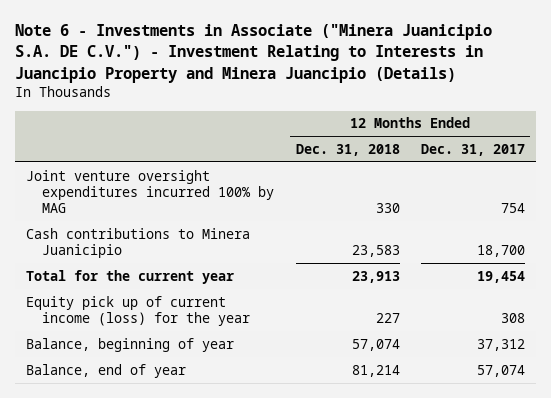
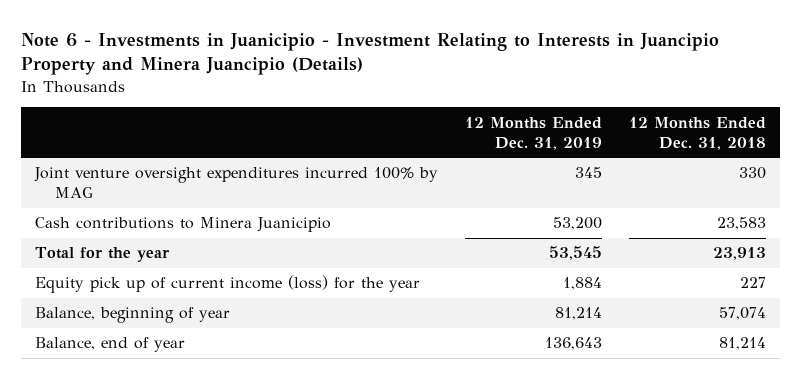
- Note 6 - Investments in Associate ("Minera Juanicipio S.A. DE C.V.") - Investment Relating to Interests in Juancipio Property and Minera Juancipio (Details)
+ Note 6 - Investments in Juanicipio - Investment Relating to Interests in Juancipio Property and Minera Juancipio (Details)
- | 12 Months Ended Dec. 31, 2018 | 12 Months Ended Dec. 31, 2017
+ | 12 Months Ended Dec. 31, 2019 | 12 Months Ended Dec. 31, 2018
- Total for the current year | 23,913 | 19,454
+ Total for the year | 53,545 | 23,913

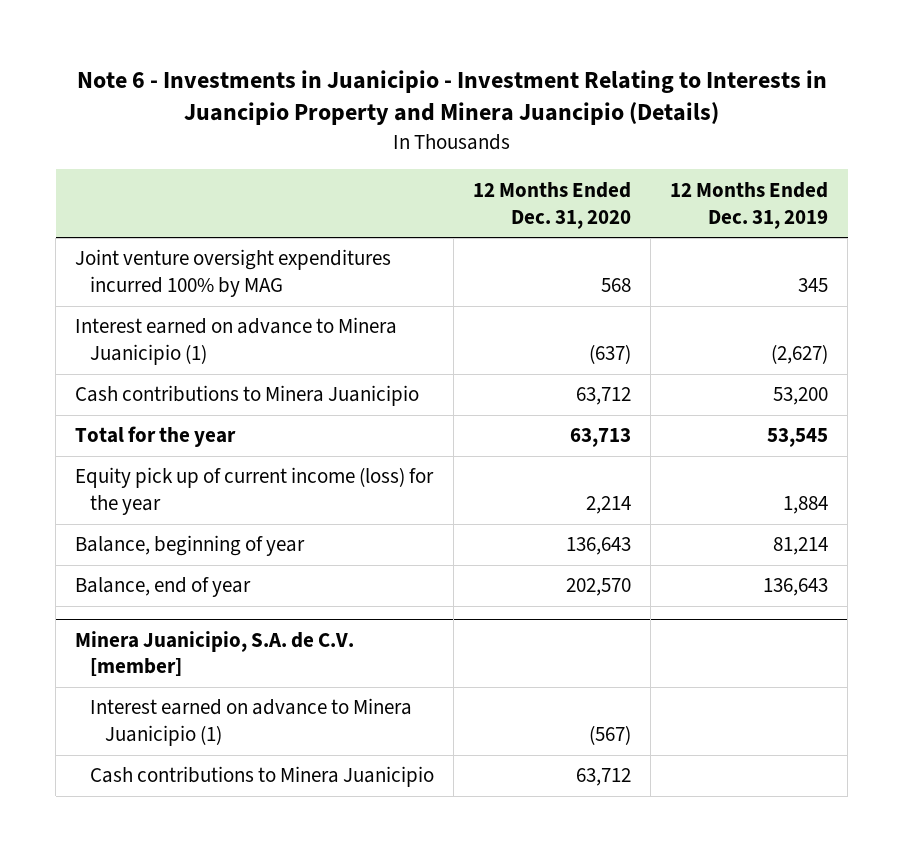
- | 12 Months Ended Dec. 31, 2019 | 12 Months Ended Dec. 31, 2018
+ | 12 Months Ended Dec. 31, 2020 | 12 Months Ended Dec. 31, 2019
+ Interest earned on advance to Minera Juanicipio (1) | (637) | (2,627)
+ Minera Juanicipio, S.A. de C.V. [member]
+ Interest earned on advance to Minera Juanicipio (1) | (567) |
+ Cash contributions to Minera Juanicipio | 63,712 |

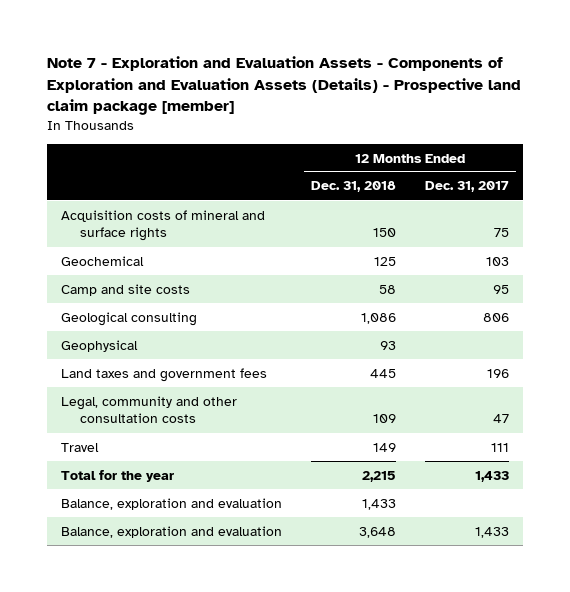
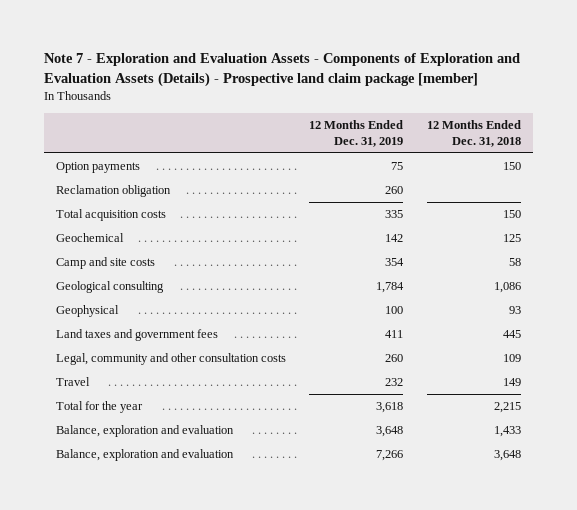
- | 12 Months Ended Dec. 31, 2018 | 12 Months Ended Dec. 31, 2017
+ | 12 Months Ended Dec. 31, 2019 | 12 Months Ended Dec. 31, 2018
- Acquisition costs of mineral and surface rights | 150 | 75
+ Option payments | 75 | 150
+ Reclamation obligation | 260 |
+ Total acquisition costs | 335 | 150

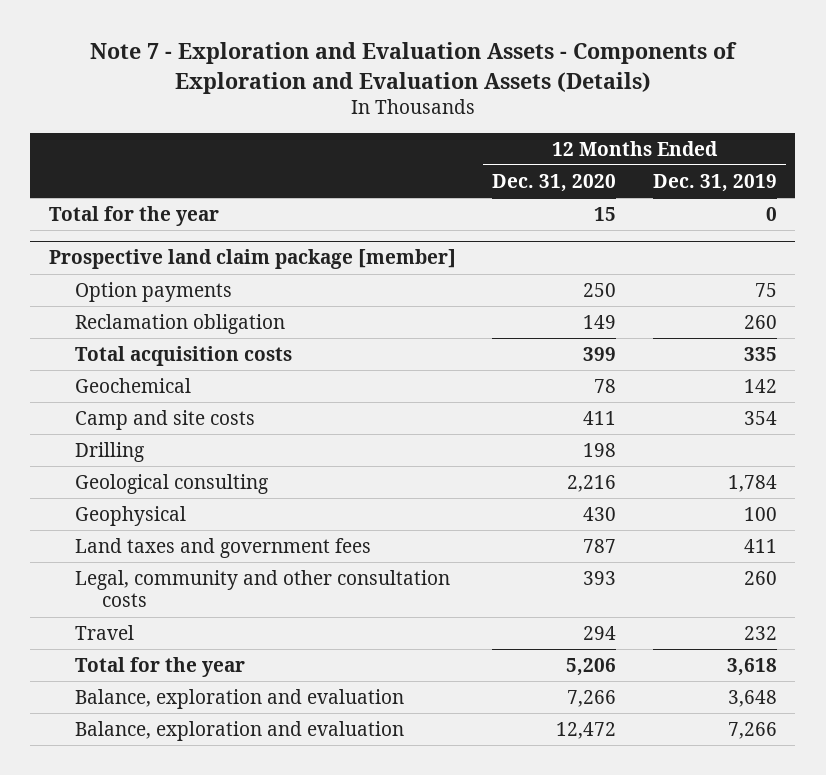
- Note 7 - Exploration and Evaluation Assets - Components of Exploration and Evaluation Assets (Details) - Prospective land claim package [member]
+ Note 7 - Exploration and Evaluation Assets - Components of Exploration and Evaluation Assets (Details)
- | 12 Months Ended Dec. 31, 2019 | 12 Months Ended Dec. 31, 2018
+ | 12 Months Ended Dec. 31, 2020 | 12 Months Ended Dec. 31, 2019
+ Total for the year | 15 | 0
+ Prospective land claim package [member]
+ Drilling | 198 |

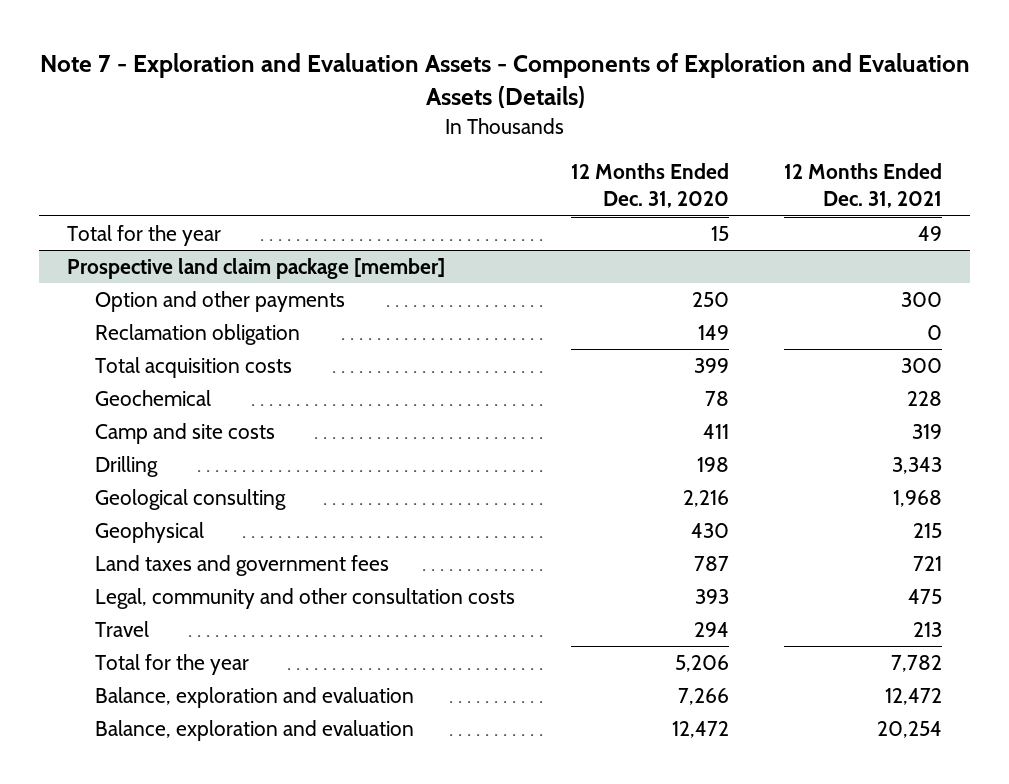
- | 12 Months Ended Dec. 31, 2020 | 12 Months Ended Dec. 31, 2019
+ | 12 Months Ended Dec. 31, 2020 | 12 Months Ended Dec. 31, 2021
@ Prospective land claim package [member]
- Option payments | 250 | 75
+ Option and other payments | 250 | 300

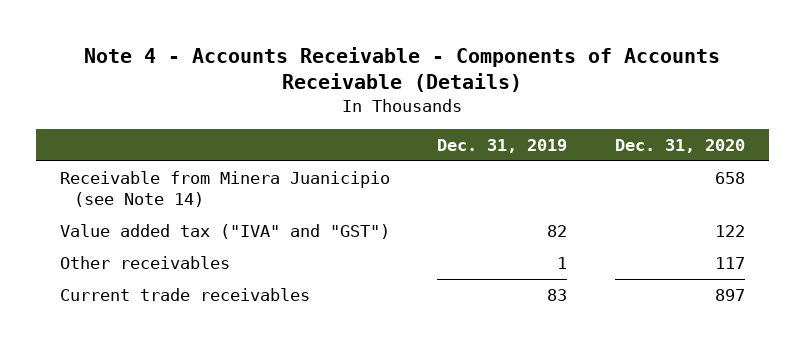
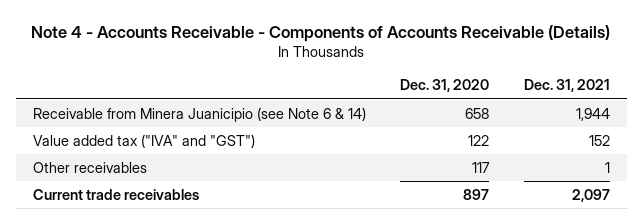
- | Dec. 31, 2019 | Dec. 31, 2020
+ | Dec. 31, 2020 | Dec. 31, 2021
- Receivable from Minera Juanicipio (see Note 14) | | 658
+ Receivable from Minera Juanicipio (see Note 6 & 14) | 658 | 1,944

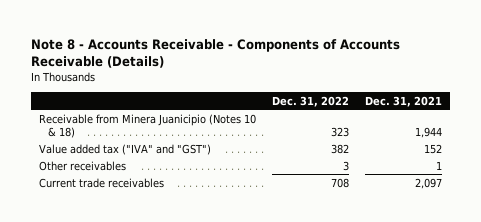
- Note 4 - Accounts Receivable - Components of Accounts Receivable (Details)
+ Note 8 - Accounts Receivable - Components of Accounts Receivable (Details)
- | Dec. 31, 2020 | Dec. 31, 2021
+ | Dec. 31, 2022 | Dec. 31, 2021
- Receivable from Minera Juanicipio (see Note 6 & 14) | 658 | 1,944
+ Receivable from Minera Juanicipio (Notes 10 & 18) | 323 | 1,944

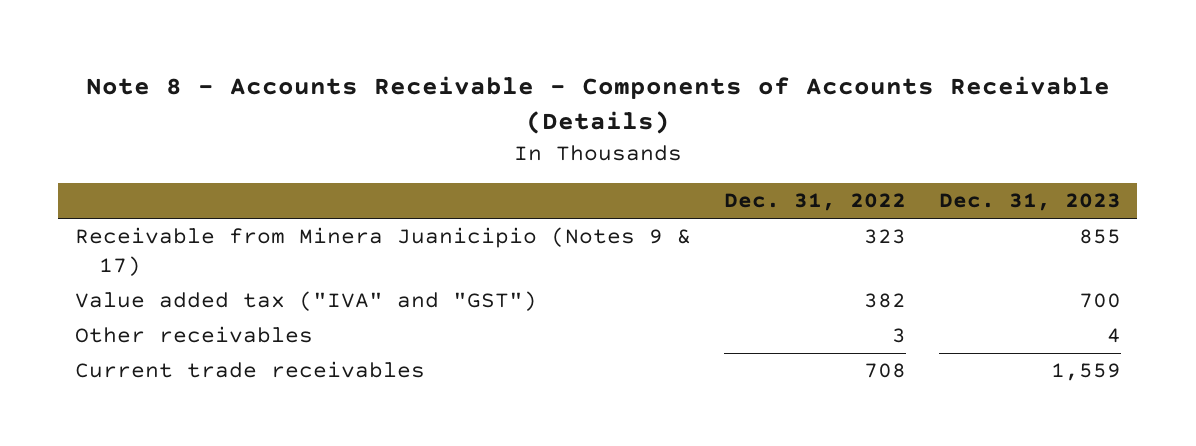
- | Dec. 31, 2022 | Dec. 31, 2021
+ | Dec. 31, 2022 | Dec. 31, 2023
- Receivable from Minera Juanicipio (Notes 10 & 18) | 323 | 1,944
+ Receivable from Minera Juanicipio (Notes 9 & 17) | 323 | 855

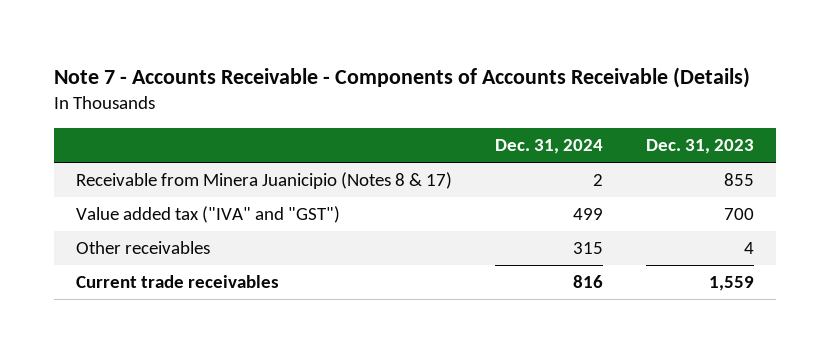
- Note 8 - Accounts Receivable - Components of Accounts Receivable (Details)
+ Note 7 - Accounts Receivable - Components of Accounts Receivable (Details)
- | Dec. 31, 2022 | Dec. 31, 2023
+ | Dec. 31, 2024 | Dec. 31, 2023
- Receivable from Minera Juanicipio (Notes 9 & 17) | 323 | 855
+ Receivable from Minera Juanicipio (Notes 8 & 17) | 2 | 855

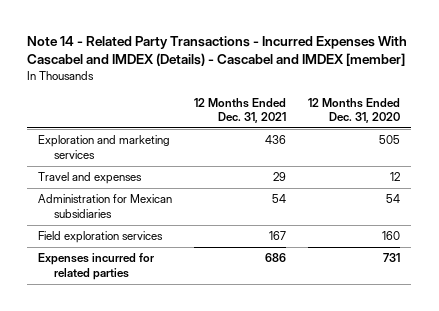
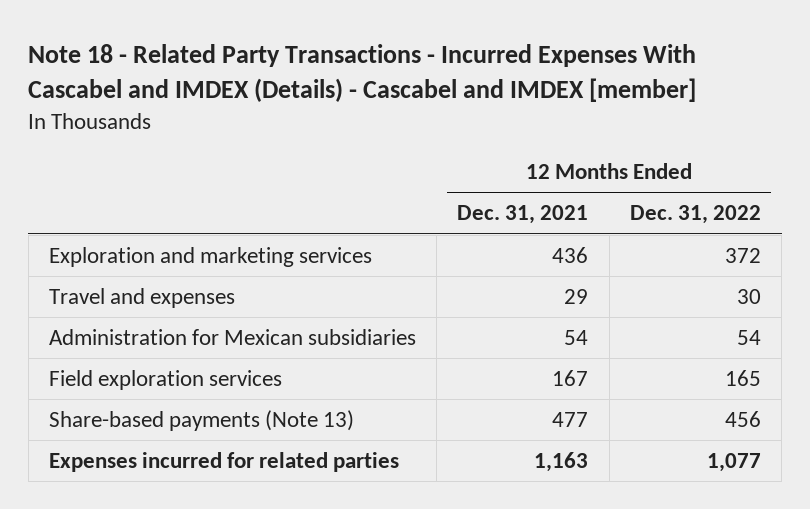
- Note 14 - Related Party Transactions - Incurred Expenses With Cascabel and IMDEX (Details) - Cascabel and IMDEX [member]
+ Note 18 - Related Party Transactions - Incurred Expenses With Cascabel and IMDEX (Details) - Cascabel and IMDEX [member]
- | 12 Months Ended Dec. 31, 2021 | 12 Months Ended Dec. 31, 2020
+ | 12 Months Ended Dec. 31, 2021 | 12 Months Ended Dec. 31, 2022
- Expenses incurred for related parties | 686 | 731
+ Share-based payments (Note 13) | 477 | 456
+ Expenses incurred for related parties | 1,163 | 1,077

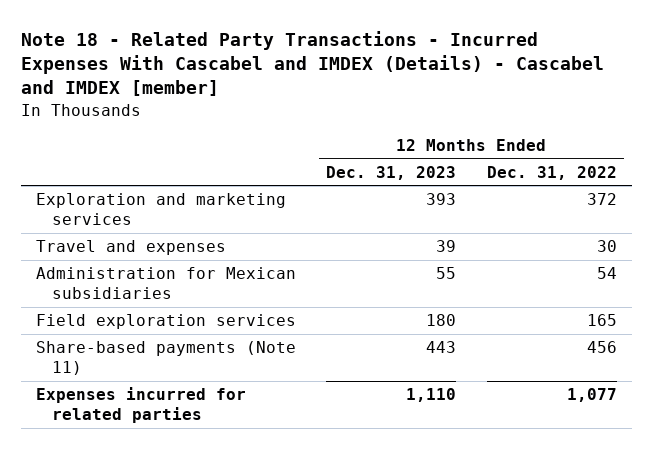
- | 12 Months Ended Dec. 31, 2021 | 12 Months Ended Dec. 31, 2022
+ | 12 Months Ended Dec. 31, 2023 | 12 Months Ended Dec. 31, 2022
- Share-based payments (Note 13) | 477 | 456
+ Share-based payments (Note 11) | 443 | 456

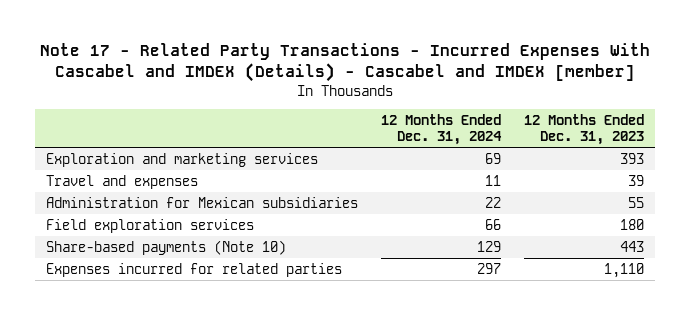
- Note 18 - Related Party Transactions - Incurred Expenses With Cascabel and IMDEX (Details) - Cascabel and IMDEX [member]
+ Note 17 - Related Party Transactions - Incurred Expenses With Cascabel and IMDEX (Details) - Cascabel and IMDEX [member]
- | 12 Months Ended Dec. 31, 2023 | 12 Months Ended Dec. 31, 2022
+ | 12 Months Ended Dec. 31, 2024 | 12 Months Ended Dec. 31, 2023
- Share-based payments (Note 11) | 443 | 456
+ Share-based payments (Note 10) | 129 | 443

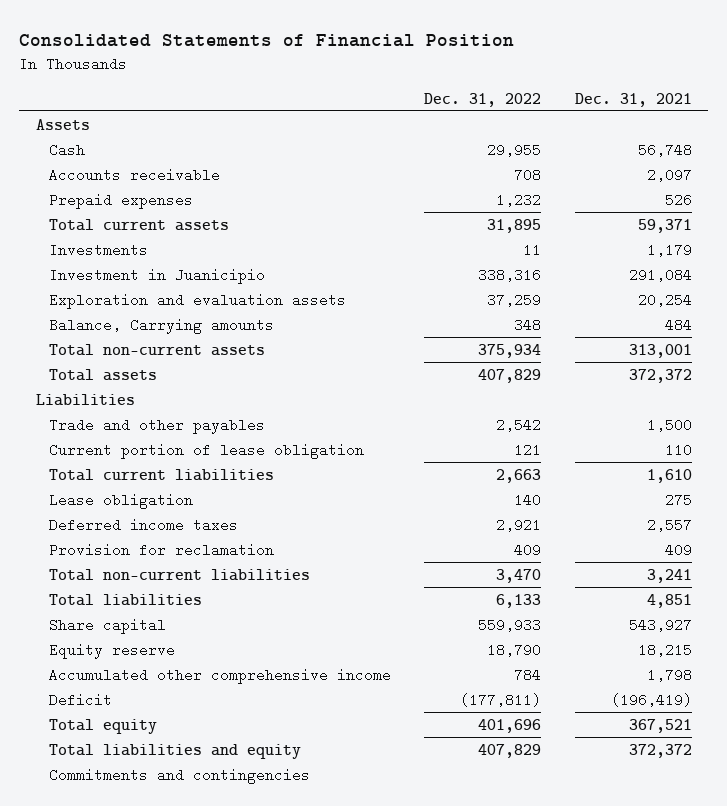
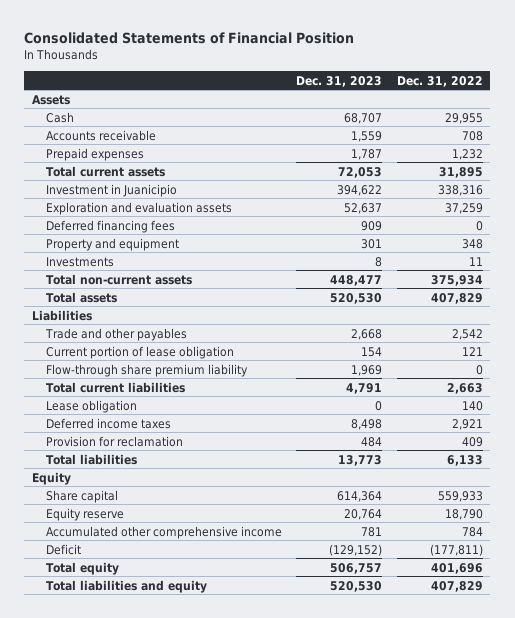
- | Dec. 31, 2022 | Dec. 31, 2021
+ | Dec. 31, 2023 | Dec. 31, 2022
- Balance, Carrying amounts | 348 | 484
+ Deferred financing fees | 909 | 0
+ Property and equipment | 301 | 348
moved down: Investments | 8 | 11
+ Flow-through share premium liability | 1,969 | 0
- Total non-current liabilities | 3,470 | 3,241
+ Equity
- Commitments and contingencies

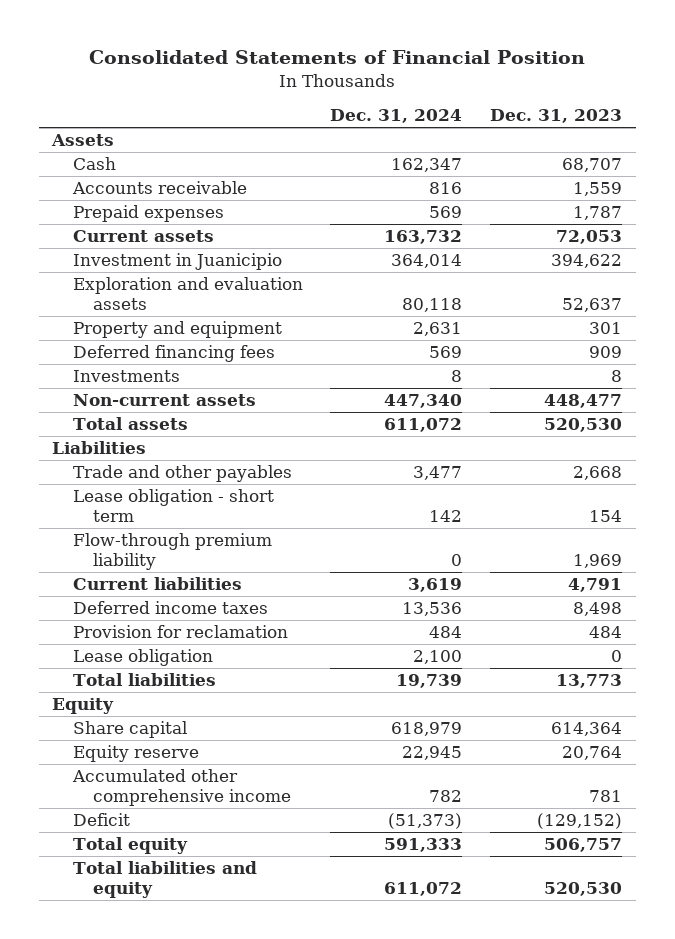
- | Dec. 31, 2023 | Dec. 31, 2022
+ | Dec. 31, 2024 | Dec. 31, 2023
- Total current assets | 72,053 | 31,895
+ Current assets | 163,732 | 72,053
moved down: Deferred financing fees | 569 | 909
- Total non-current assets | 448,477 | 375,934
+ Non-current assets | 447,340 | 448,477
- Current portion of lease obligation | 154 | 121
- Flow-through share premium liability | 1,969 | 0
- Total current liabilities | 4,791 | 2,663
+ Lease obligation - short term | 142 | 154
+ Flow-through premium liability | 0 | 1,969
+ Current liabilities | 3,619 | 4,791
moved down: Lease obligation | 2,100 | 0

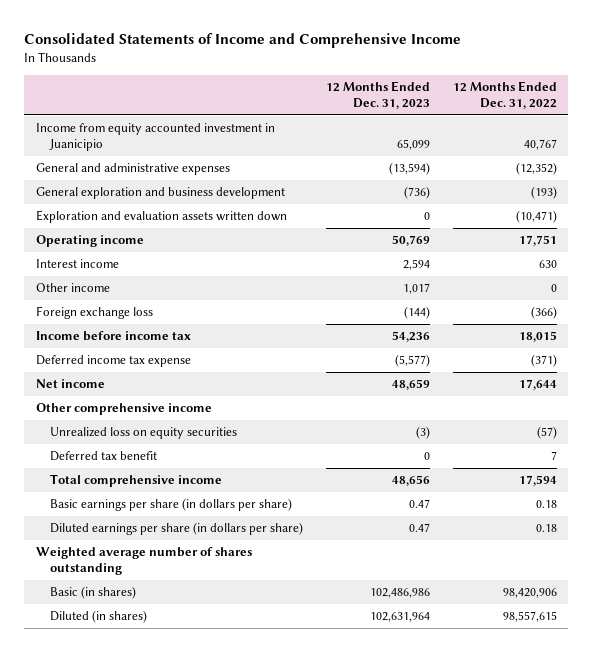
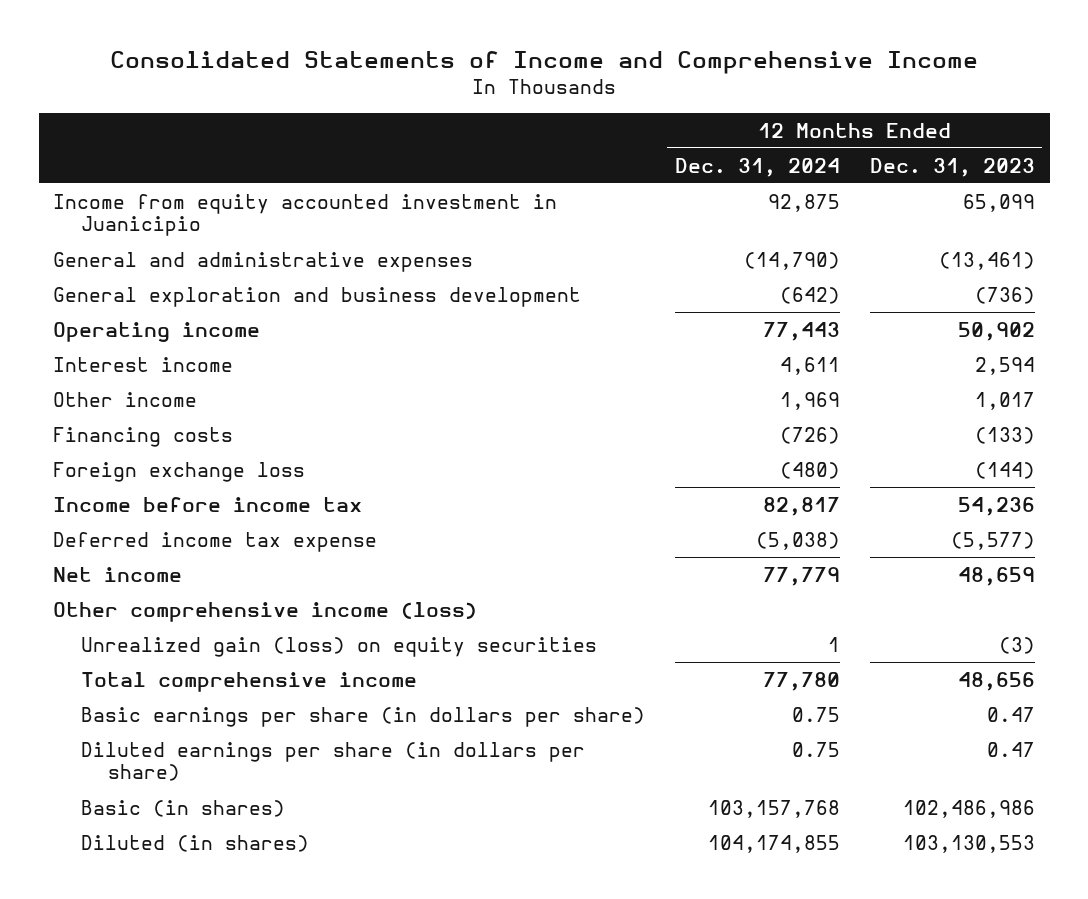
- | 12 Months Ended Dec. 31, 2023 | 12 Months Ended Dec. 31, 2022
+ | 12 Months Ended Dec. 31, 2024 | 12 Months Ended Dec. 31, 2023
- General and administrative expenses | (13,594) | (12,352)
+ General and administrative expenses | (14,790) | (13,461)
- Exploration and evaluation assets written down | 0 | (10,471)
- Operating income | 50,769 | 17,751
+ Operating income | 77,443 | 50,902
+ Financing costs | (726) | (133)
- Other comprehensive income
- Unrealized loss on equity securities | (3) | (57)
- Deferred tax benefit | 0 | 7
+ Other comprehensive income (loss)
+ Unrealized gain (loss) on equity securities | 1 | (3)
- Weighted average number of shares outstanding
- Diluted (in shares) | 102,631,964 | 98,557,615
+ Diluted (in shares) | 104,174,855 | 103,130,553

